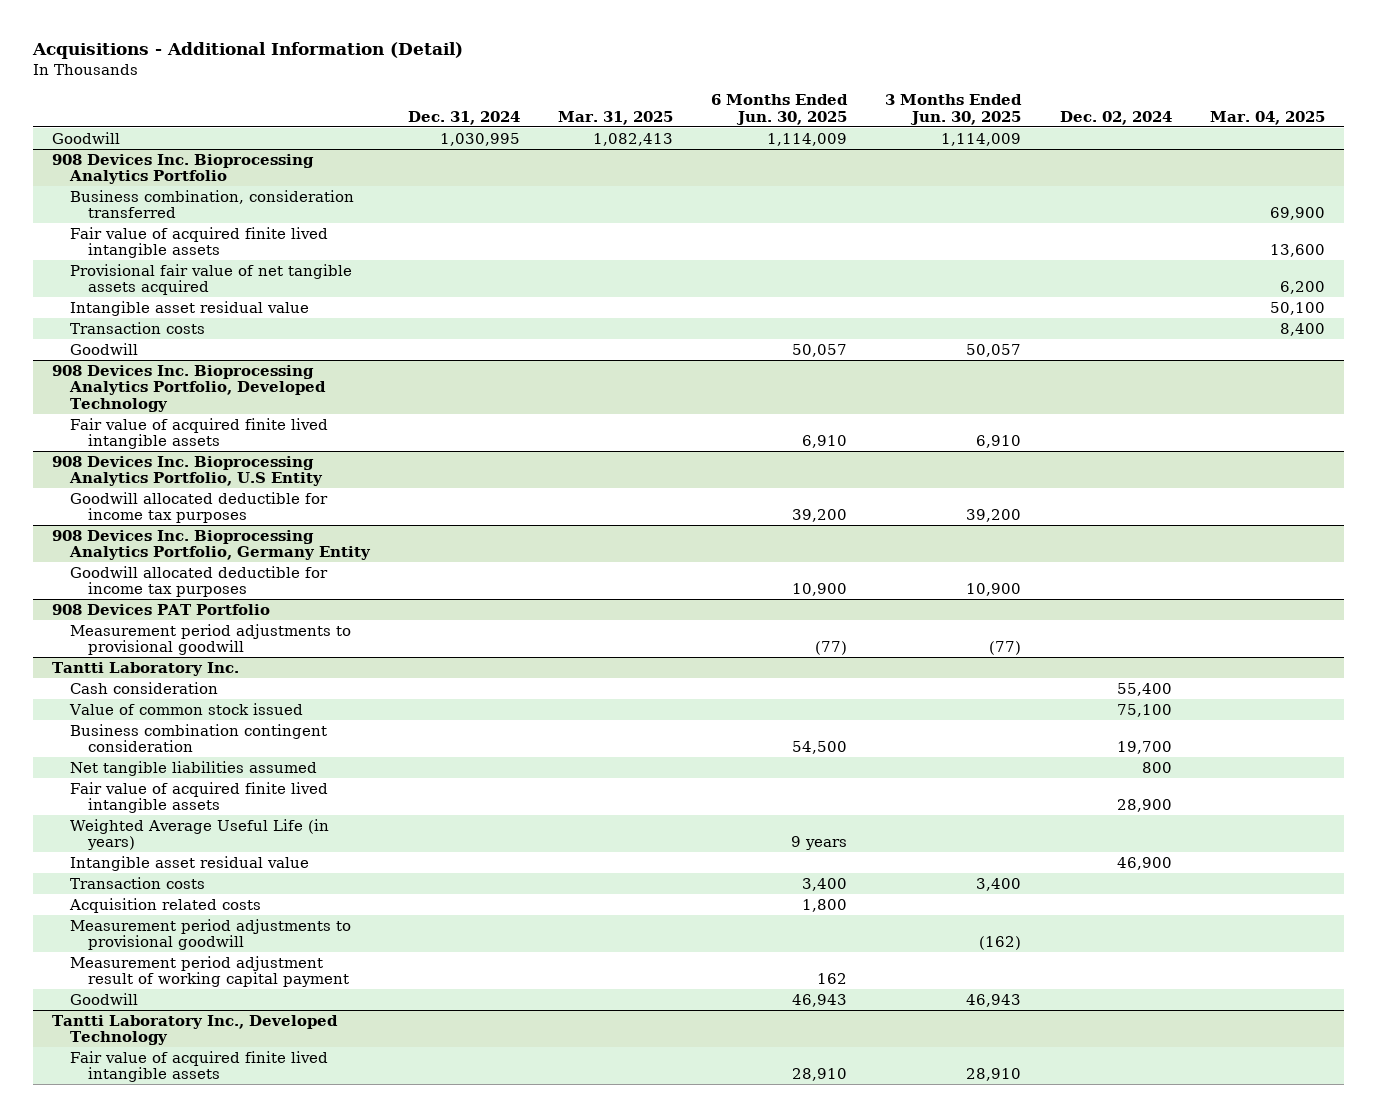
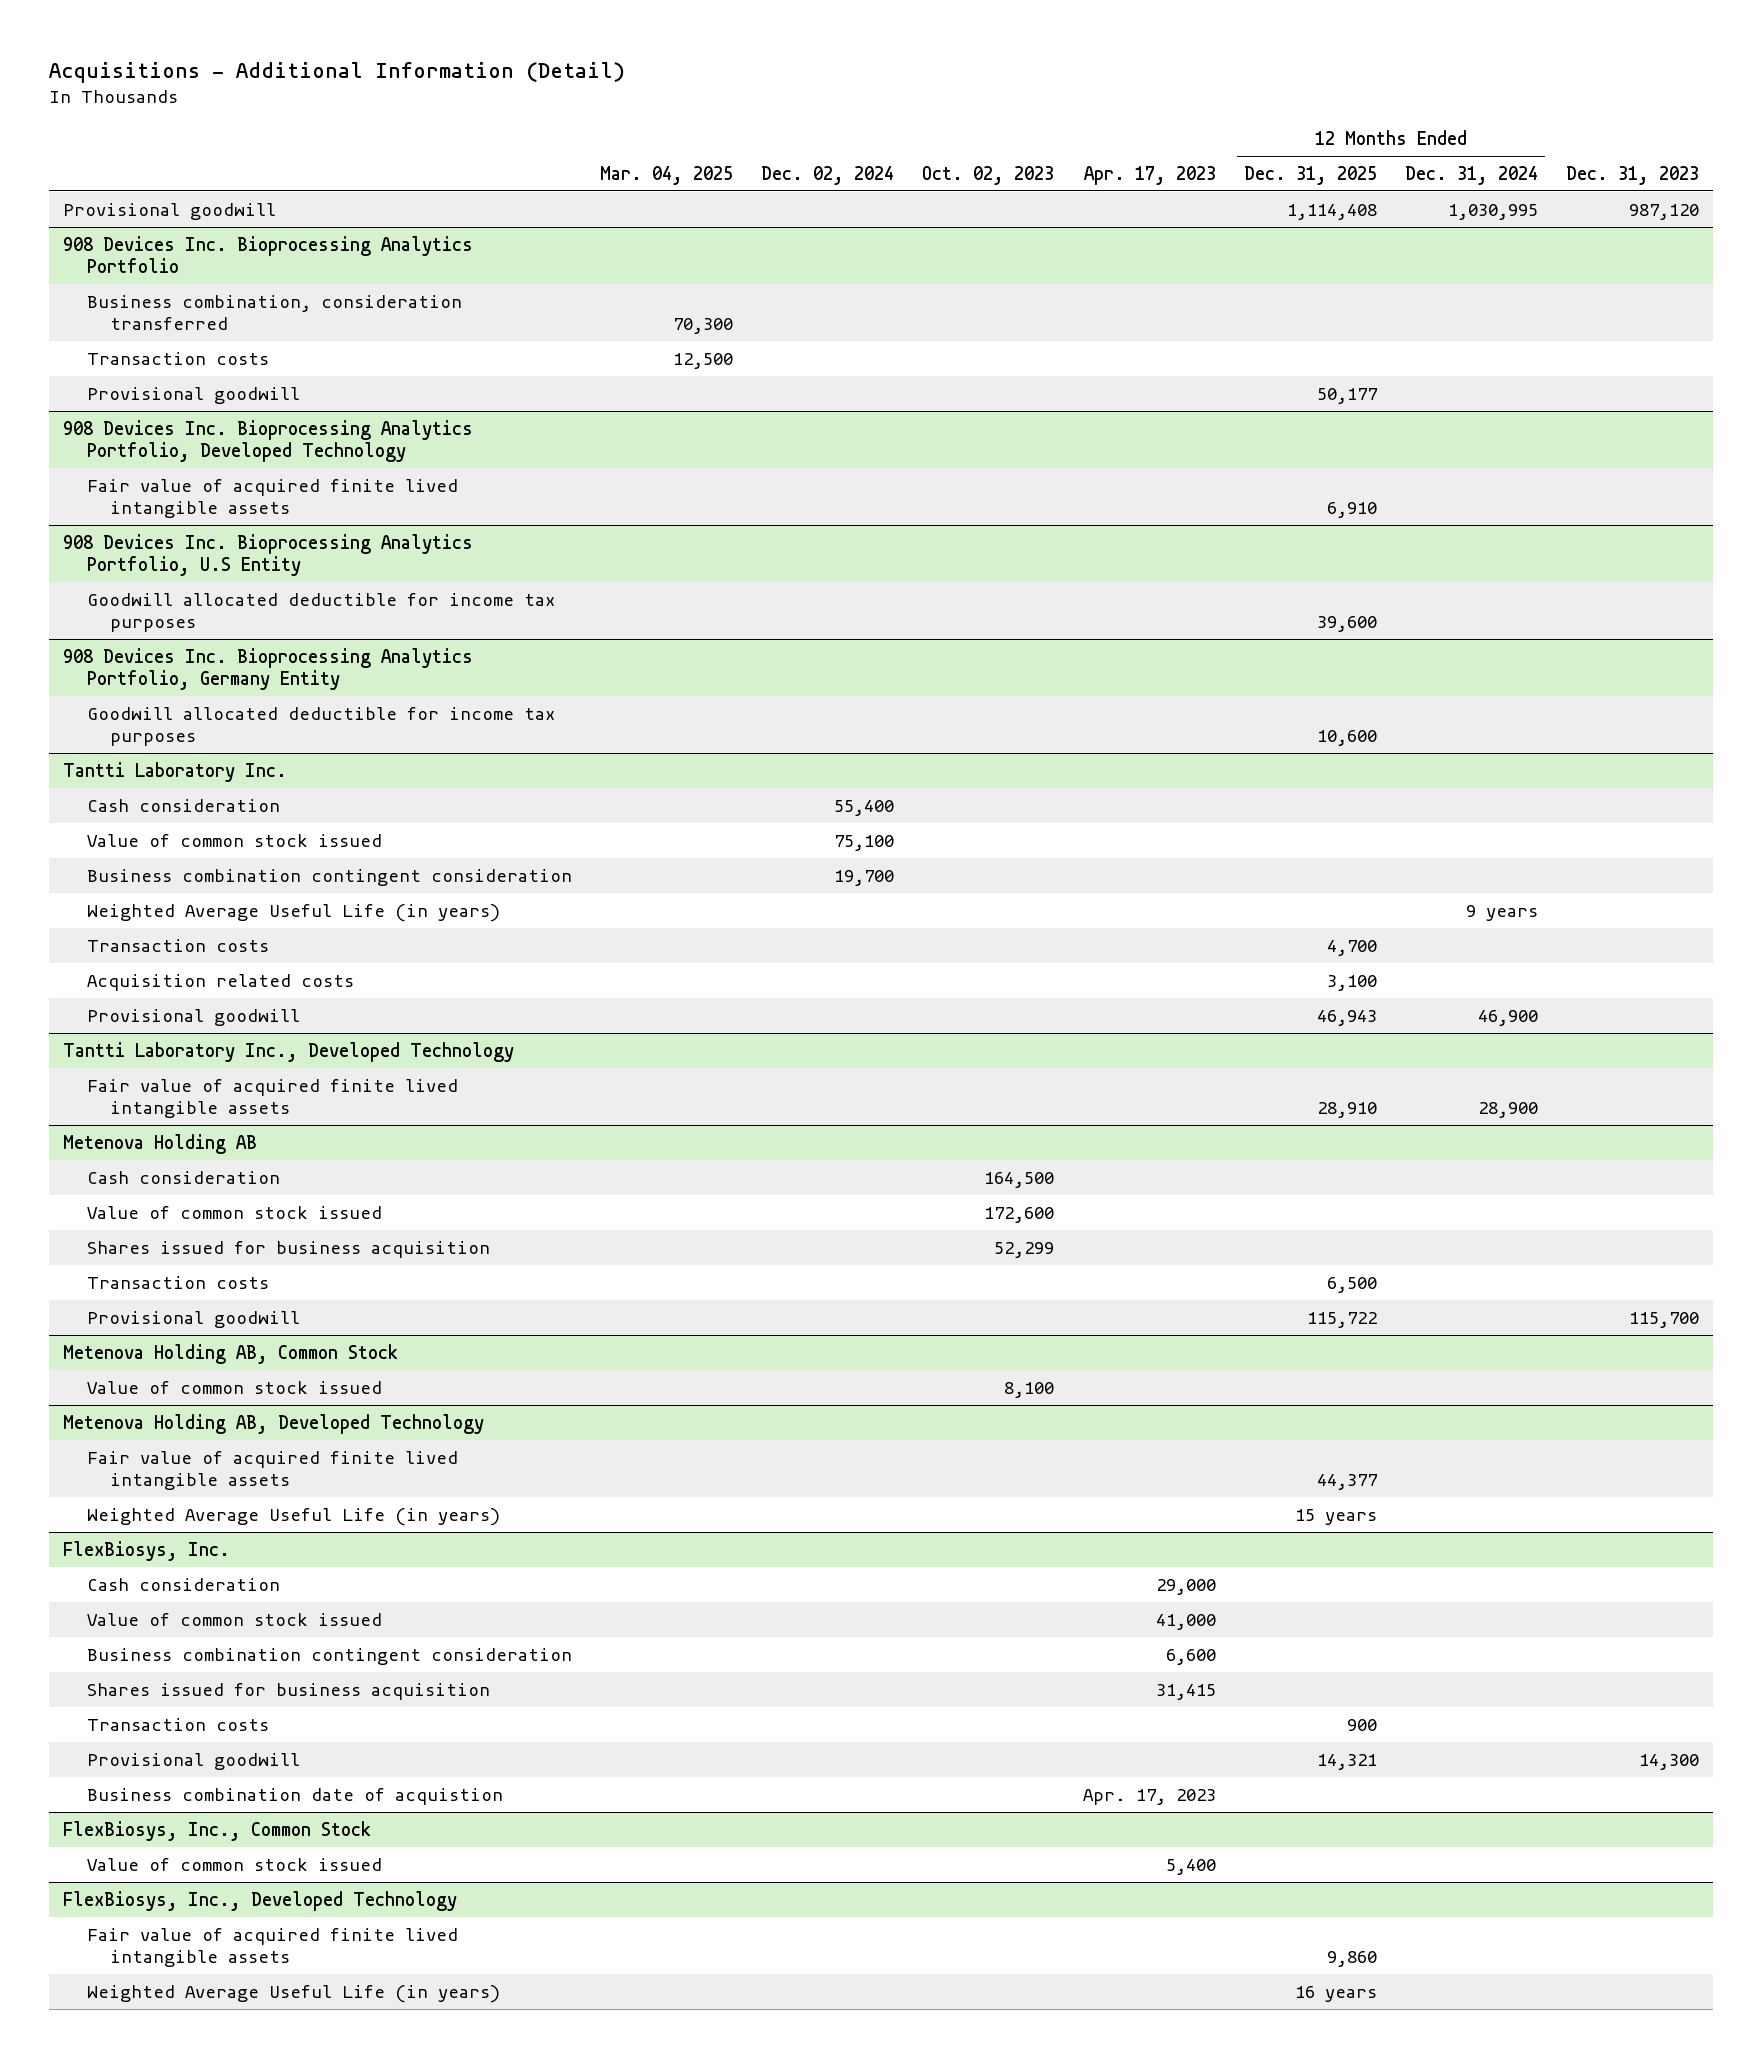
- | Dec. 31, 2024 | Mar. 31, 2025 | 6 Months Ended Jun. 30, 2025 | 3 Months Ended Jun. 30, 2025 | Dec. 02, 2024 | Mar. 04, 2025
+ | Mar. 04, 2025 | Dec. 02, 2024 | Oct. 02, 2023 | Apr. 17, 2023 | 12 Months Ended Dec. 31, 2025 | 12 Months Ended Dec. 31, 2024 | Dec. 31, 2023
- Goodwill | 1,030,995 | 1,082,413 | 1,114,009 | 1,114,009 | |
+ Provisional goodwill | | | | | 1,114,408 | 1,030,995 | 987,120
@ 908 Devices Inc. Bioprocessing Analytics Portfolio
- Business combination, consideration transferred | | | | | | 69,900
- Fair value of acquired finite lived intangible assets | | | | | | 13,600
- Provisional fair value of net tangible assets acquired | | | | | | 6,200
- Intangible asset residual value | | | | | | 50,100
- Transaction costs | | | | | | 8,400
- Goodwill | | | 50,057 | 50,057 | |
+ Business combination, consideration transferred | 70,300 | | | | | |
+ Transaction costs | 12,500 | | | | | |
+ Provisional goodwill | | | | | 50,177 | |
- 908 Devices PAT Portfolio
- Measurement period adjustments to provisional goodwill | | | (77) | (77) | |
@ Tantti Laboratory Inc.
- Net tangible liabilities assumed | | | | | 800 |
- Fair value of acquired finite lived intangible assets | | | | | 28,900 |
- Intangible asset residual value | | | | | 46,900 |
- Measurement period adjustments to provisional goodwill | | | | (162) | |
- Measurement period adjustment result of working capital payment | | | 162 | | |
- Goodwill | | | 46,943 | 46,943 | |
+ Provisional goodwill | | | | | 46,943 | 46,900 |
+ Metenova Holding AB
+ Cash consideration | | | 164,500 | | | |
+ Value of common stock issued | | | 172,600 | | | |
+ Shares issued for business acquisition | | | 52,299 | | | |
+ Transaction costs | | | | | 6,500 | |
+ Provisional goodwill | | | | | 115,722 | | 115,700
+ Metenova Holding AB, Common Stock
+ Value of common stock issued | | | 8,100 | | | |
+ Metenova Holding AB, Developed Technology
+ Fair value of acquired finite lived intangible assets | | | | | 44,377 | |
+ Weighted Average Useful Life (in years) | | | | | 15 years | |
+ FlexBiosys, Inc.
+ Cash consideration | | | | 29,000 | | |
+ Value of common stock issued | | | | 41,000 | | |
+ Business combination contingent consideration | | | | 6,600 | | |
+ Shares issued for business acquisition | | | | 31,415 | | |
+ Transaction costs | | | | | 900 | |
+ Provisional goodwill | | | | | 14,321 | | 14,300
+ Business combination date of acquistion | | | | Apr. 17, 2023 | | |
+ FlexBiosys, Inc., Common Stock
+ Value of common stock issued | | | | 5,400 | | |
+ FlexBiosys, Inc., Developed Technology
+ Fair value of acquired finite lived intangible assets | | | | | 9,860 | |
+ Weighted Average Useful Life (in years) | | | | | 16 years | |

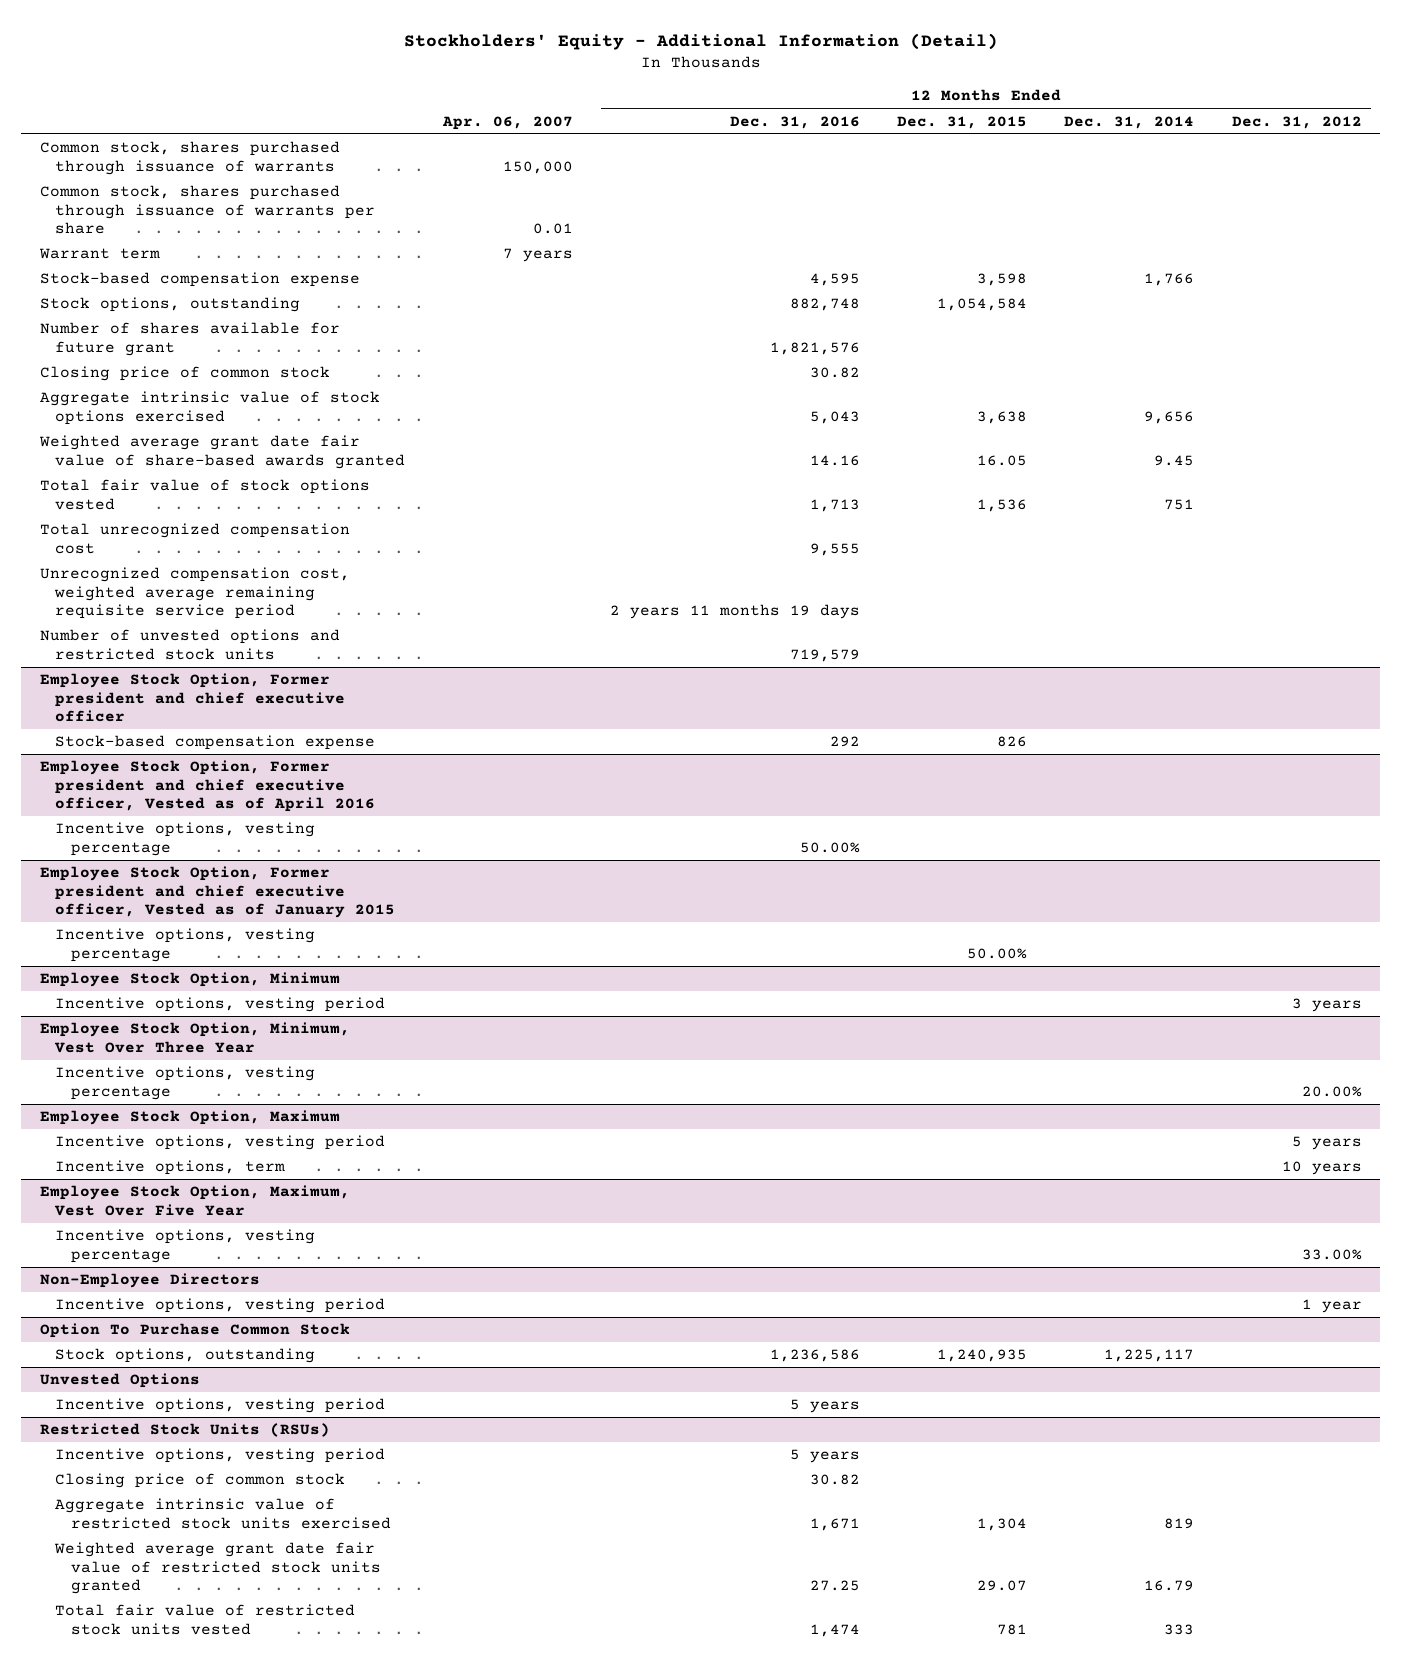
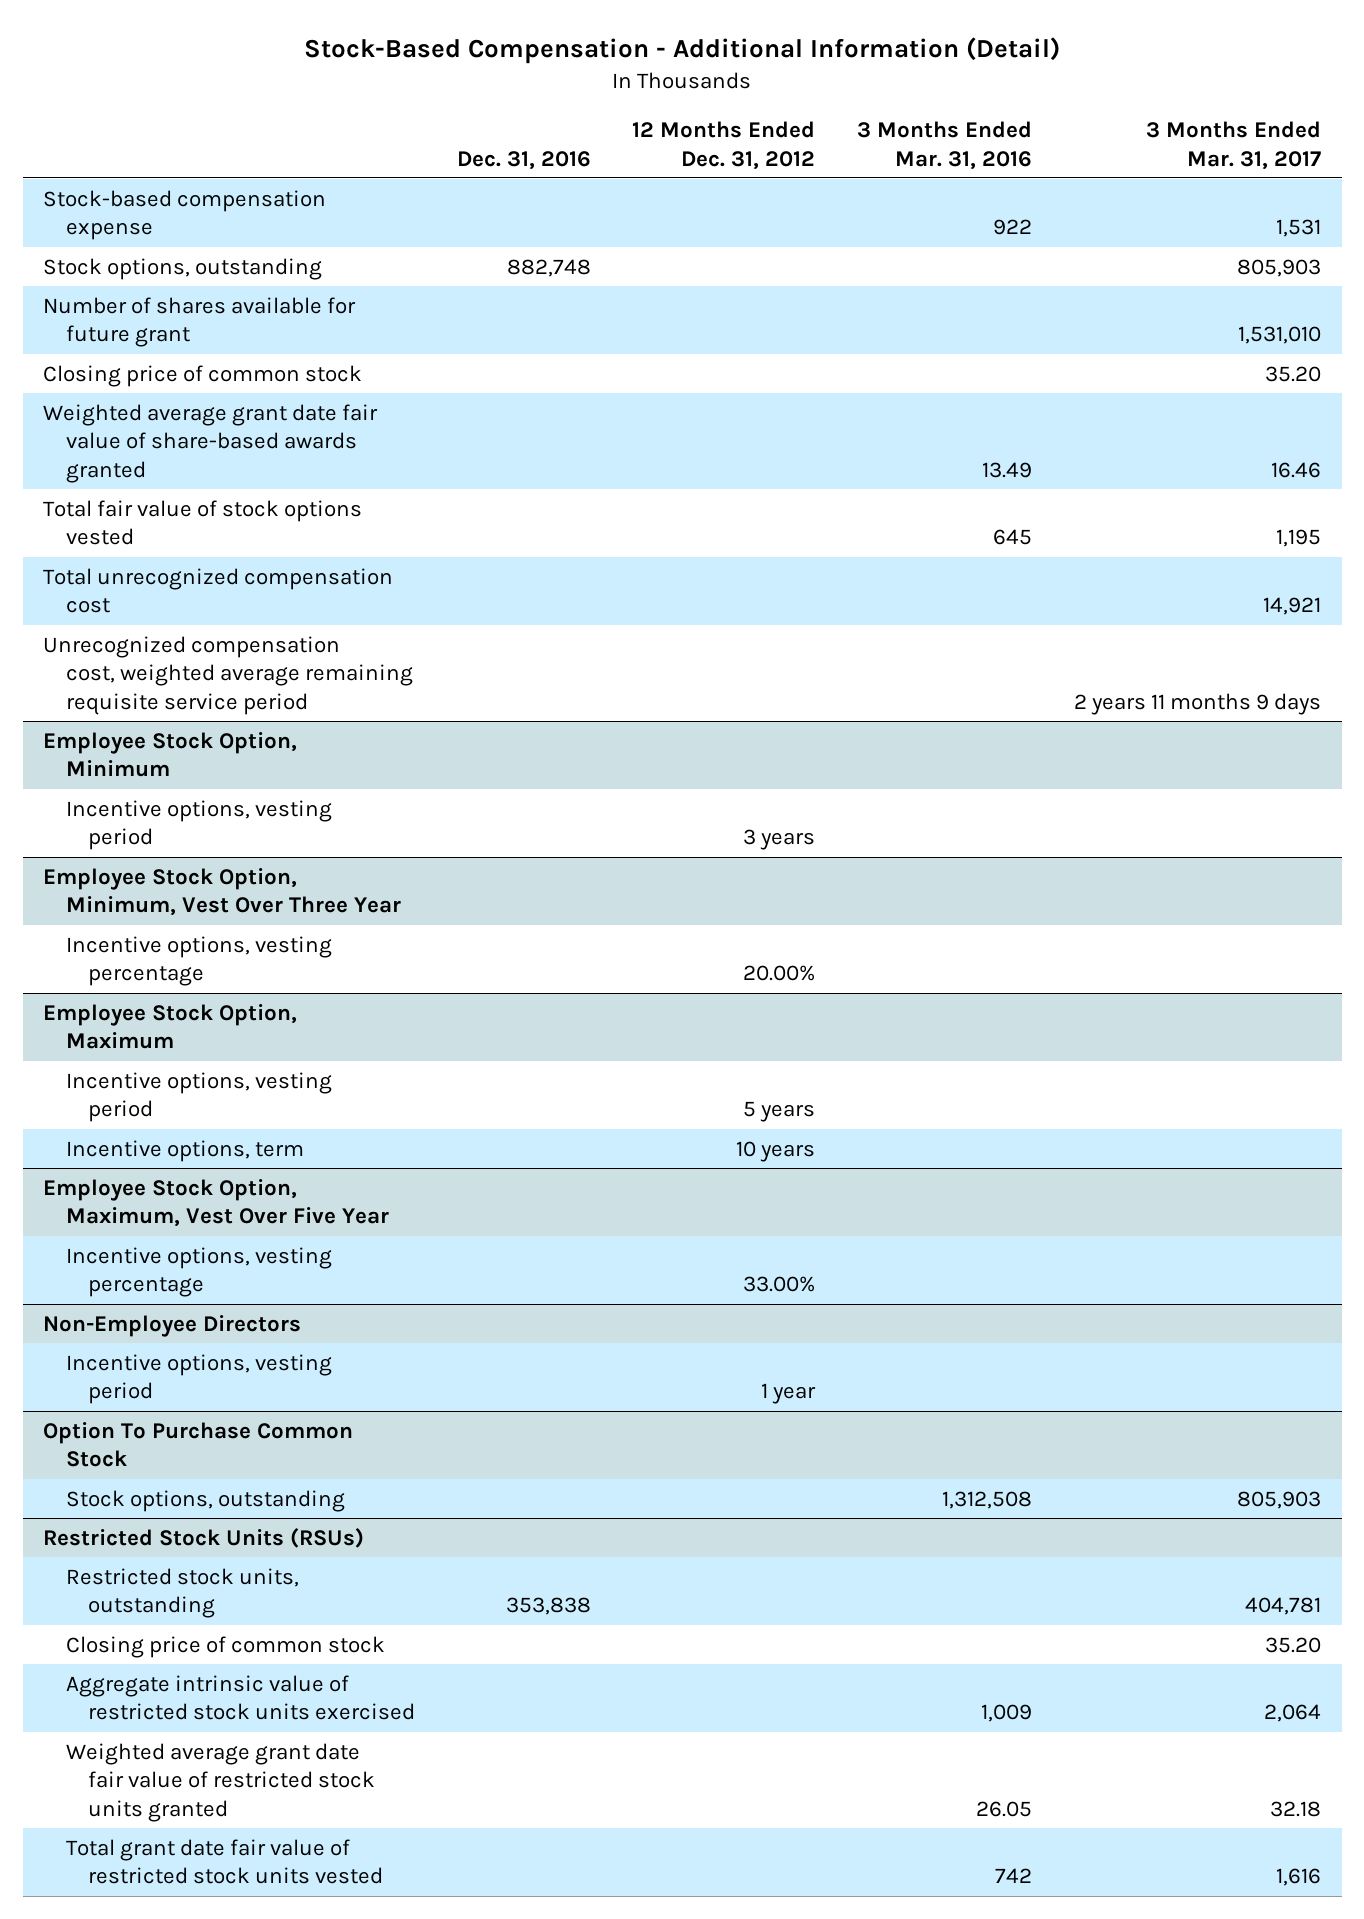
- Stockholders' Equity - Additional Information (Detail)
+ Stock-Based Compensation - Additional Information (Detail)
- | Apr. 06, 2007 | 12 Months Ended Dec. 31, 2016 | 12 Months Ended Dec. 31, 2015 | 12 Months Ended Dec. 31, 2014 | 12 Months Ended Dec. 31, 2012
+ | Dec. 31, 2016 | 12 Months Ended Dec. 31, 2012 | 3 Months Ended Mar. 31, 2016 | 3 Months Ended Mar. 31, 2017
- Common stock, shares purchased through issuance of warrants | 150,000 | | | |
- Common stock, shares purchased through issuance of warrants per share | 0.01 | | | |
- Warrant term | 7 years | | | |
- Aggregate intrinsic value of stock options exercised | | 5,043 | 3,638 | 9,656 |
- Number of unvested options and restricted stock units | | 719,579 | | |
- Employee Stock Option, Former president and chief executive officer
- Stock-based compensation expense | | 292 | 826 | |
- Employee Stock Option, Former president and chief executive officer, Vested as of April 2016
- Incentive options, vesting percentage | | 50.00% | | |
- Employee Stock Option, Former president and chief executive officer, Vested as of January 2015
- Incentive options, vesting percentage | | | 50.00% | |
- Unvested Options
- Incentive options, vesting period | | 5 years | | |
@ Restricted Stock Units (RSUs)
- Incentive options, vesting period | | 5 years | | |
+ Restricted stock units, outstanding | 353,838 | | | 404,781
- Total fair value of restricted stock units vested | | 1,474 | 781 | 333 |
+ Total grant date fair value of restricted stock units vested | | | 742 | 1,616

